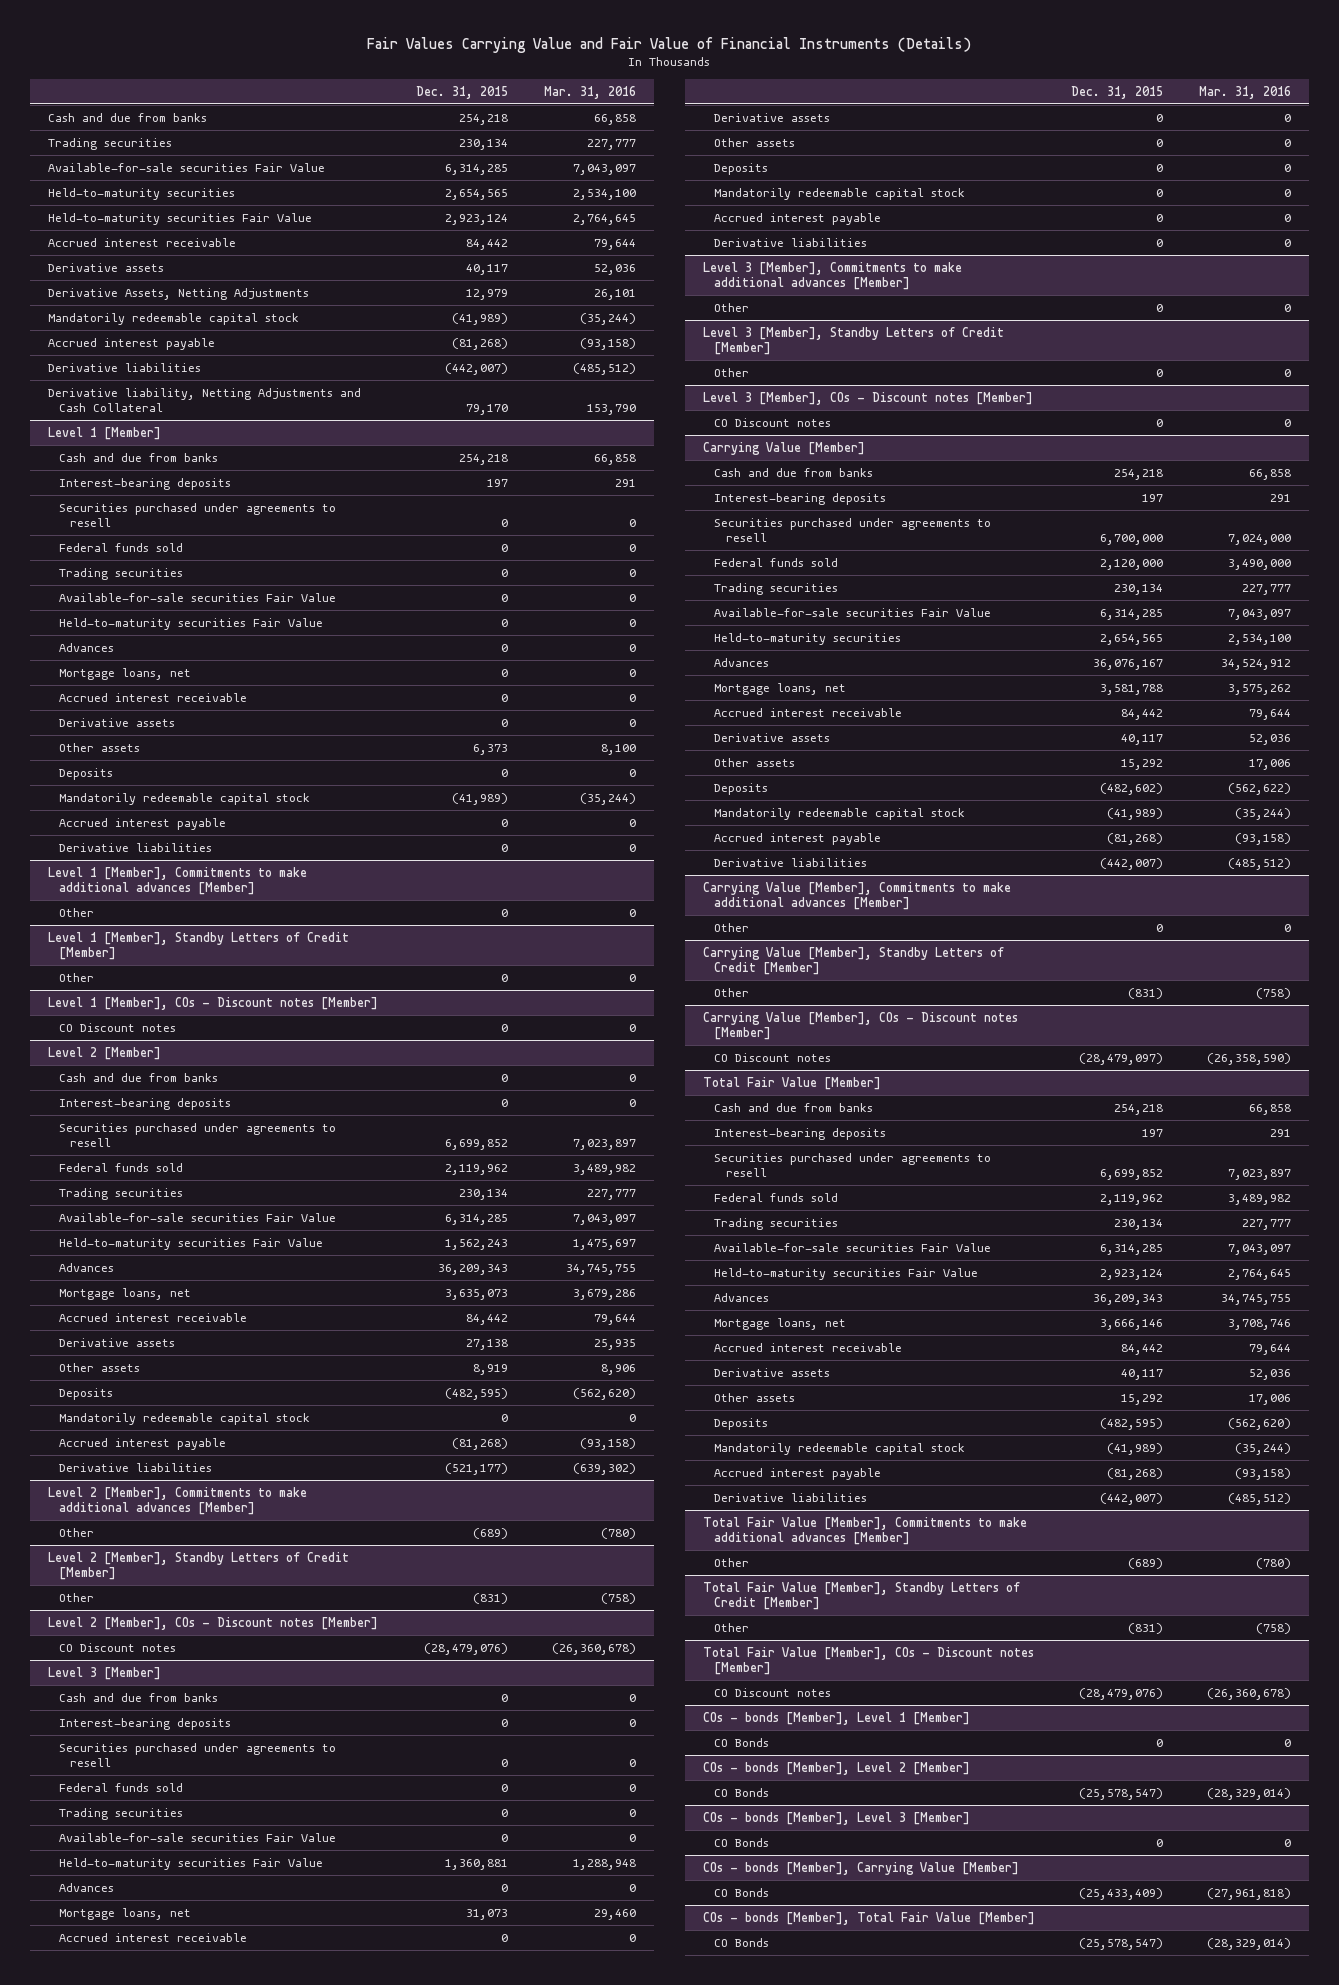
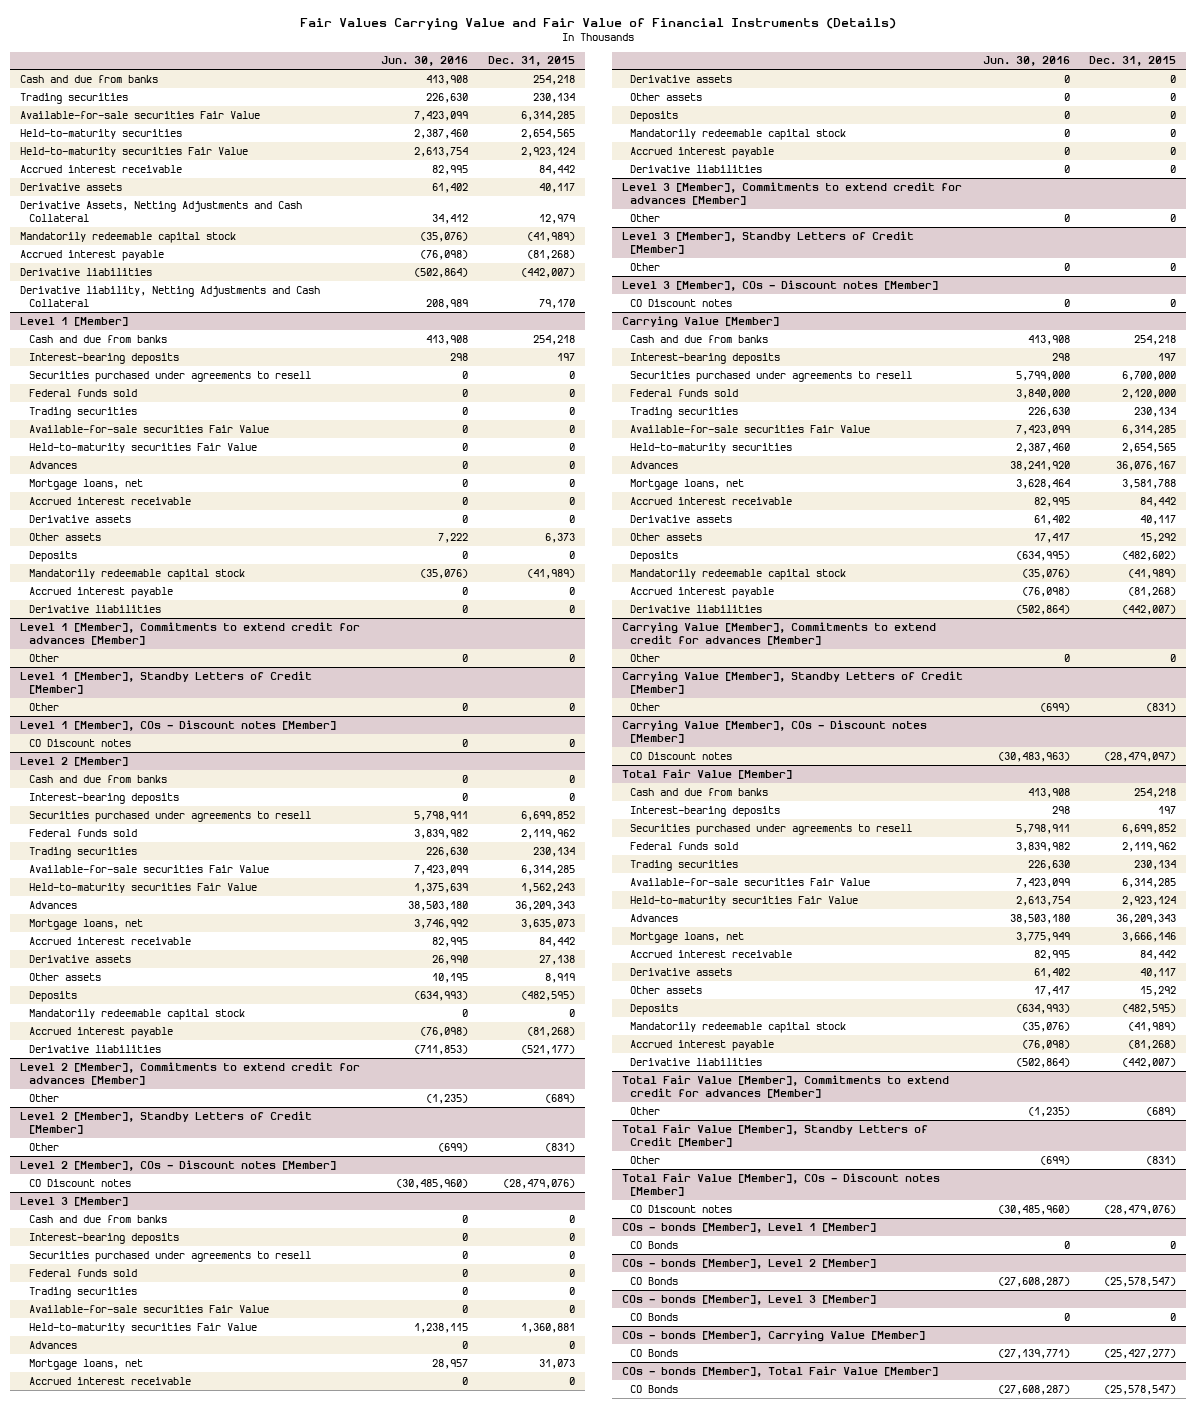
- | Dec. 31, 2015 | Mar. 31, 2016
+ | Jun. 30, 2016 | Dec. 31, 2015
- Derivative Assets, Netting Adjustments | 12,979 | 26,101
+ Derivative Assets, Netting Adjustments and Cash Collateral | 34,412 | 12,979
- Level 1 [Member], Commitments to make additional advances [Member]
+ Level 1 [Member], Commitments to extend credit for advances [Member]
- Level 2 [Member], Commitments to make additional advances [Member]
+ Level 2 [Member], Commitments to extend credit for advances [Member]
- Level 3 [Member], Commitments to make additional advances [Member]
+ Level 3 [Member], Commitments to extend credit for advances [Member]
- Carrying Value [Member], Commitments to make additional advances [Member]
+ Carrying Value [Member], Commitments to extend credit for advances [Member]
- Total Fair Value [Member], Commitments to make additional advances [Member]
+ Total Fair Value [Member], Commitments to extend credit for advances [Member]
@ COs - bonds [Member], Carrying Value [Member]
- CO Bonds | (25,433,409) | (27,961,818)
+ CO Bonds | (27,139,771) | (25,427,277)

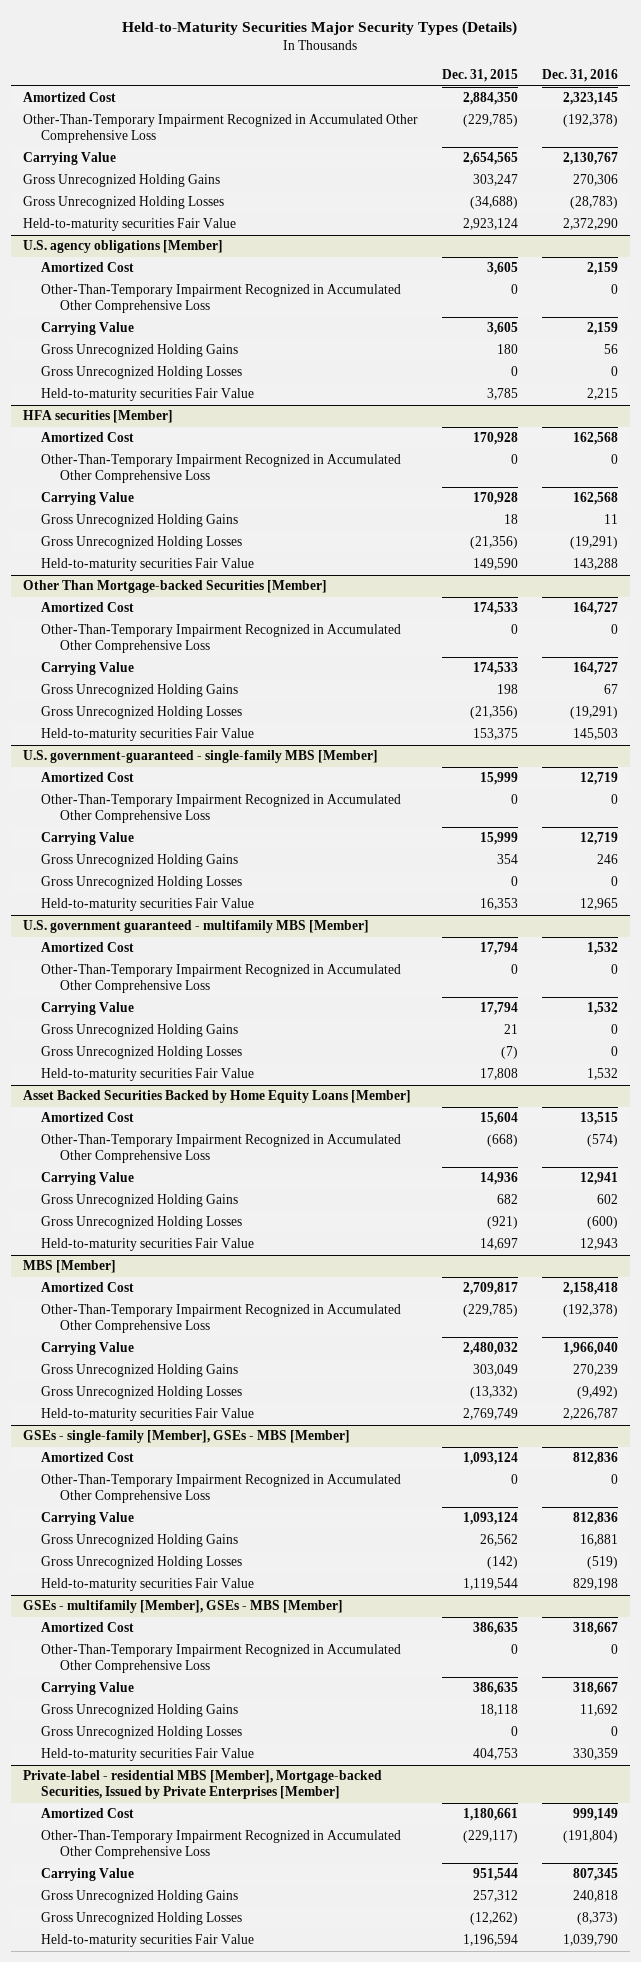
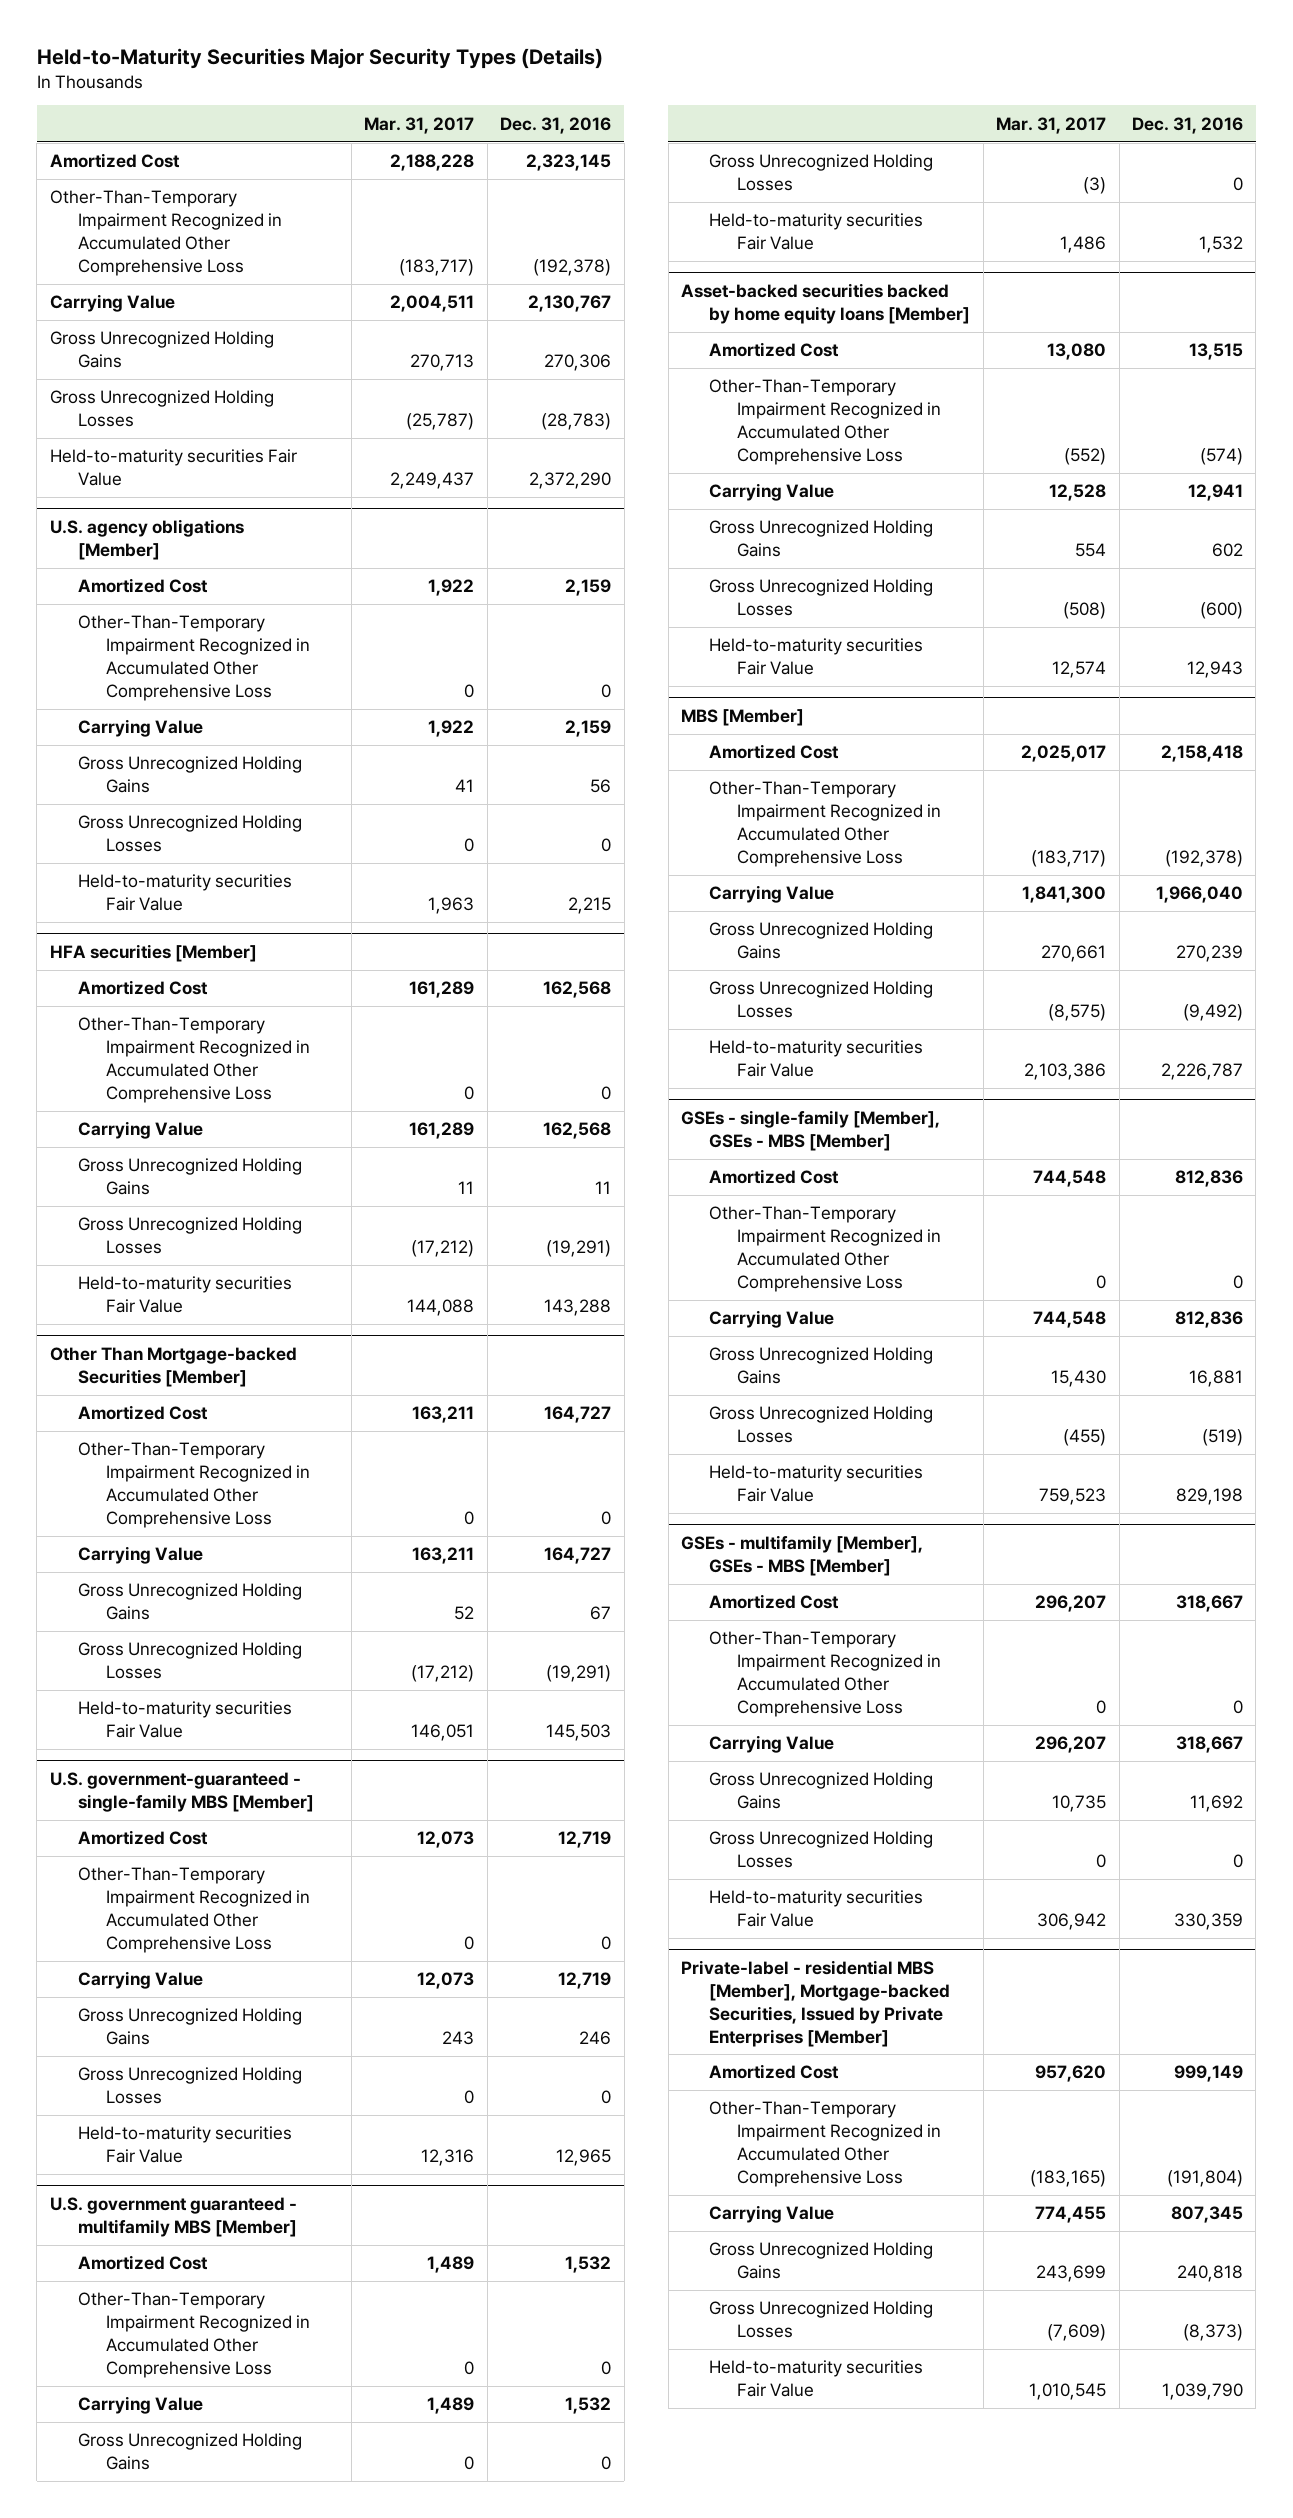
- | Dec. 31, 2015 | Dec. 31, 2016
+ | Mar. 31, 2017 | Dec. 31, 2016
- Asset Backed Securities Backed by Home Equity Loans [Member]
+ Asset-backed securities backed by home equity loans [Member]

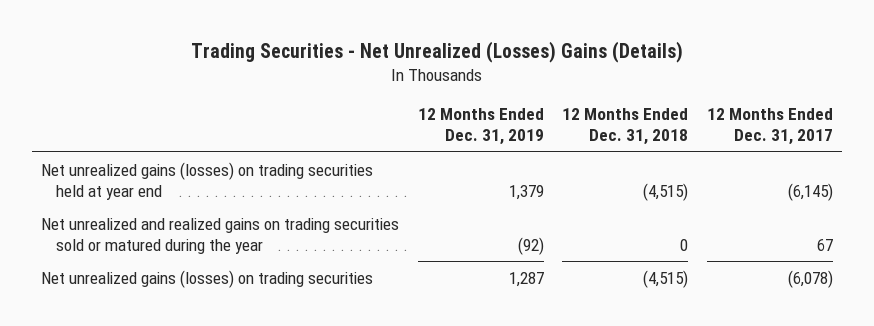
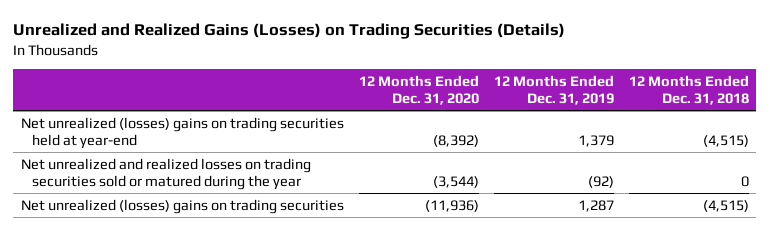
- Trading Securities - Net Unrealized (Losses) Gains (Details)
+ Unrealized and Realized Gains (Losses) on Trading Securities (Details)
- | 12 Months Ended Dec. 31, 2019 | 12 Months Ended Dec. 31, 2018 | 12 Months Ended Dec. 31, 2017
+ | 12 Months Ended Dec. 31, 2020 | 12 Months Ended Dec. 31, 2019 | 12 Months Ended Dec. 31, 2018
- Net unrealized gains (losses) on trading securities held at year end | 1,379 | (4,515) | (6,145)
- Net unrealized and realized gains on trading securities sold or matured during the year | (92) | 0 | 67
- Net unrealized gains (losses) on trading securities | 1,287 | (4,515) | (6,078)
+ Net unrealized (losses) gains on trading securities held at year-end | (8,392) | 1,379 | (4,515)
+ Net unrealized and realized losses on trading securities sold or matured during the year | (3,544) | (92) | 0
+ Net unrealized (losses) gains on trading securities | (11,936) | 1,287 | (4,515)

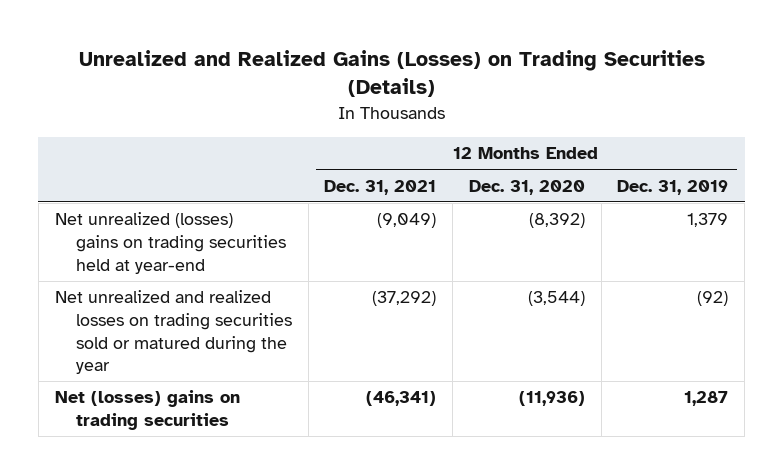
- | 12 Months Ended Dec. 31, 2020 | 12 Months Ended Dec. 31, 2019 | 12 Months Ended Dec. 31, 2018
+ | 12 Months Ended Dec. 31, 2021 | 12 Months Ended Dec. 31, 2020 | 12 Months Ended Dec. 31, 2019
- Net unrealized (losses) gains on trading securities | (11,936) | 1,287 | (4,515)
+ Net (losses) gains on trading securities | (46,341) | (11,936) | 1,287

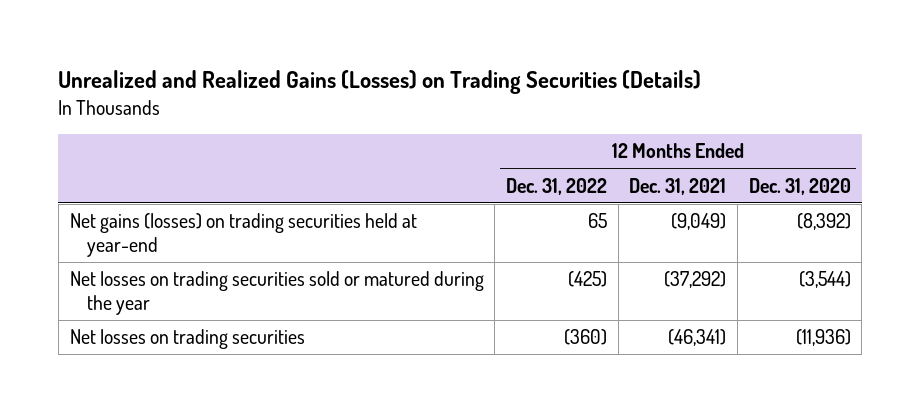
- | 12 Months Ended Dec. 31, 2021 | 12 Months Ended Dec. 31, 2020 | 12 Months Ended Dec. 31, 2019
+ | 12 Months Ended Dec. 31, 2022 | 12 Months Ended Dec. 31, 2021 | 12 Months Ended Dec. 31, 2020
- Net unrealized (losses) gains on trading securities held at year-end | (9,049) | (8,392) | 1,379
- Net unrealized and realized losses on trading securities sold or matured during the year | (37,292) | (3,544) | (92)
- Net (losses) gains on trading securities | (46,341) | (11,936) | 1,287
+ Net gains (losses) on trading securities held at year-end | 65 | (9,049) | (8,392)
+ Net losses on trading securities sold or matured during the year | (425) | (37,292) | (3,544)
+ Net losses on trading securities | (360) | (46,341) | (11,936)

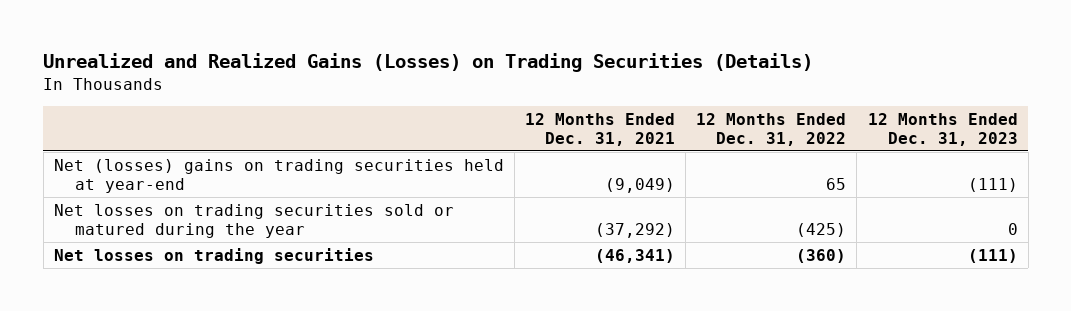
- | 12 Months Ended Dec. 31, 2022 | 12 Months Ended Dec. 31, 2021 | 12 Months Ended Dec. 31, 2020
+ | 12 Months Ended Dec. 31, 2021 | 12 Months Ended Dec. 31, 2022 | 12 Months Ended Dec. 31, 2023
- Net gains (losses) on trading securities held at year-end | 65 | (9,049) | (8,392)
+ Net (losses) gains on trading securities held at year-end | (9,049) | 65 | (111)

